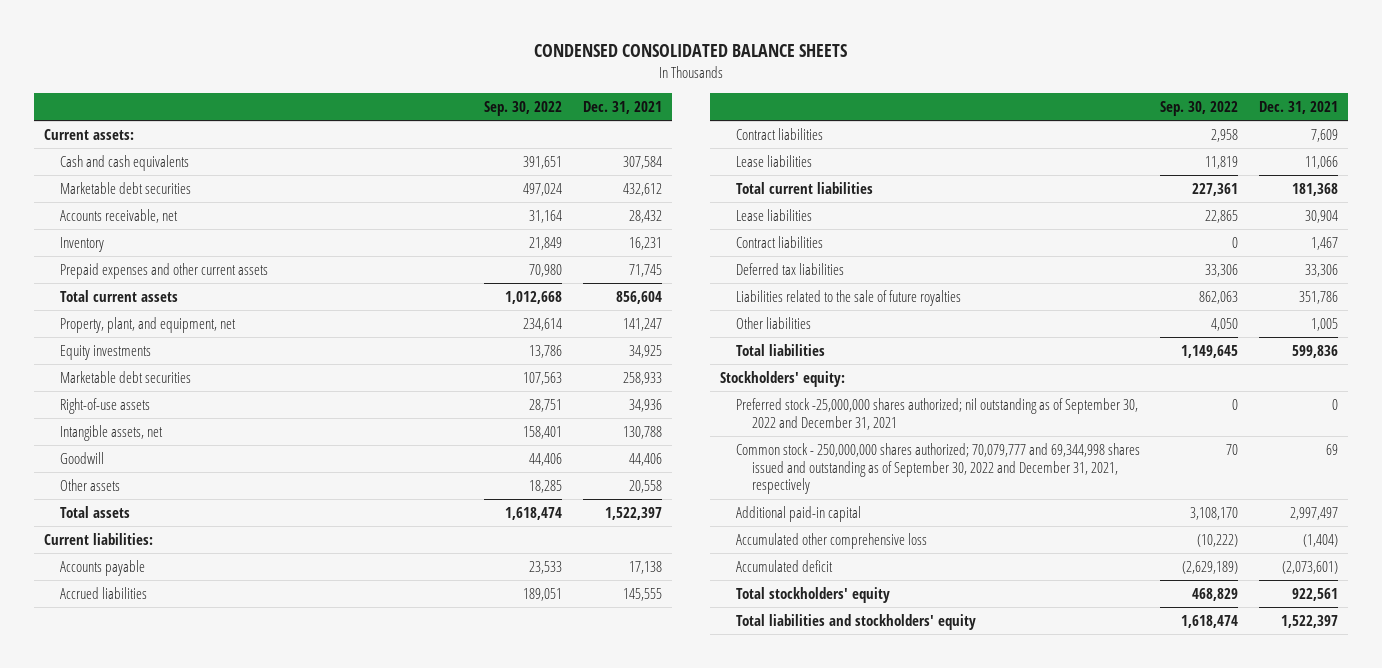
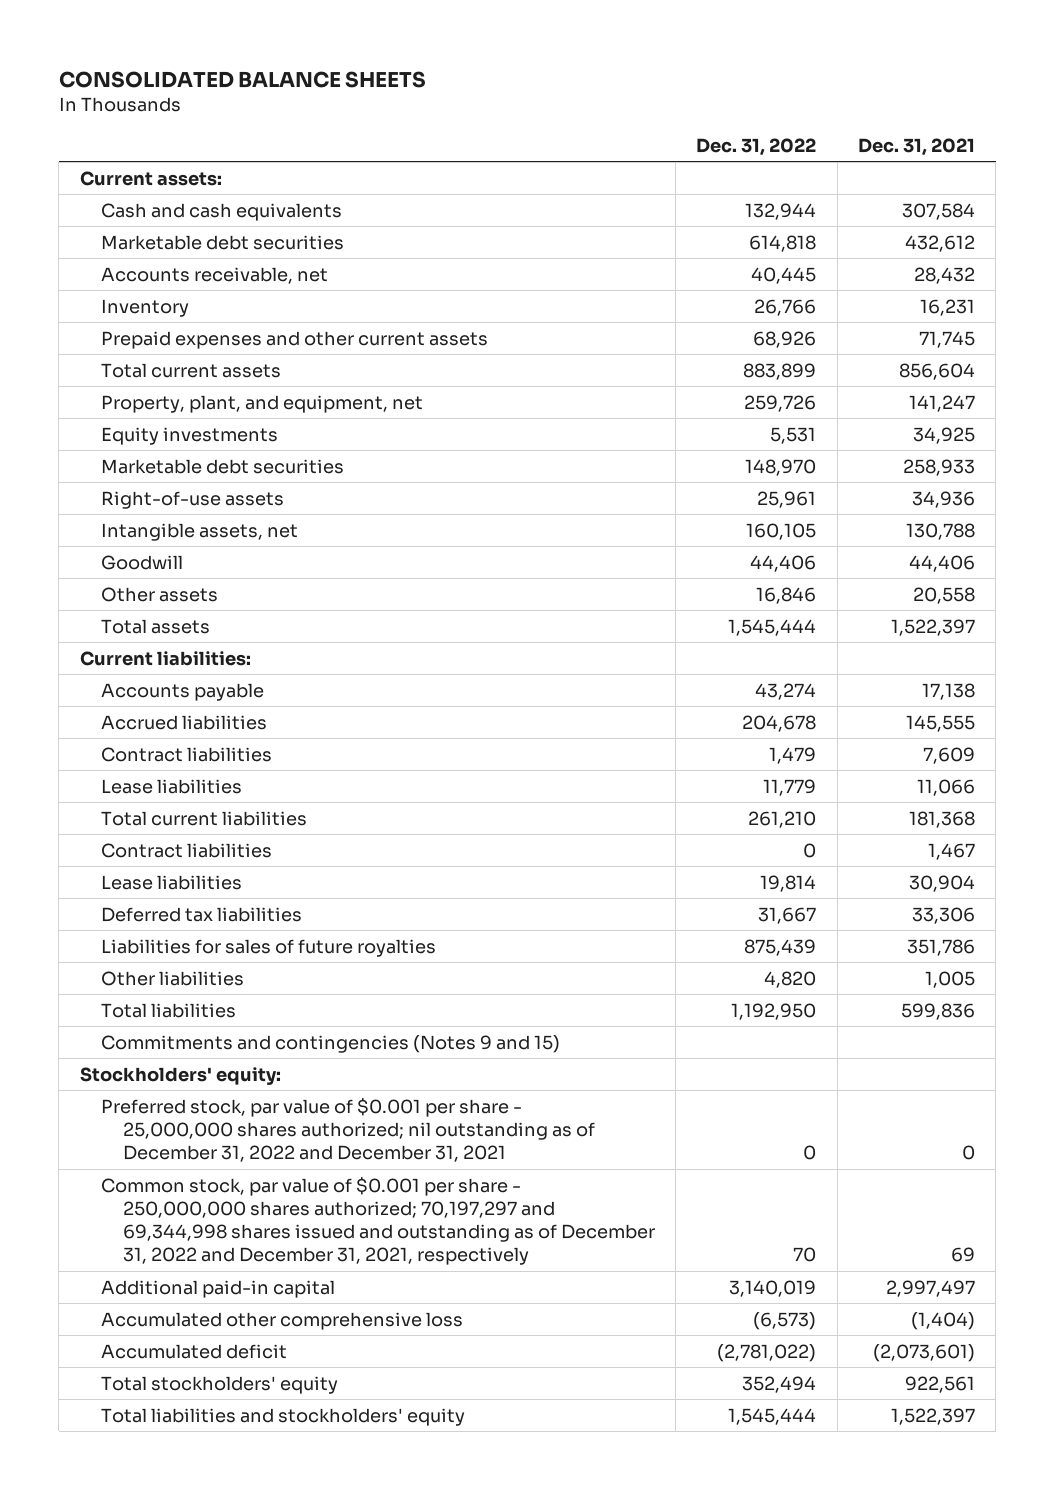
- CONDENSED CONSOLIDATED BALANCE SHEETS
+ CONSOLIDATED BALANCE SHEETS
- | Sep. 30, 2022 | Dec. 31, 2021
+ | Dec. 31, 2022 | Dec. 31, 2021
moved down: Lease liabilities | 19,814 | 30,904
- Liabilities related to the sale of future royalties | 862,063 | 351,786
+ Liabilities for sales of future royalties | 875,439 | 351,786
+ Commitments and contingencies (Notes 9 and 15)
- Preferred stock -25,000,000 shares authorized; nil outstanding as of September 30, 2022 and December 31, 2021 | 0 | 0
- Common stock - 250,000,000 shares authorized; 70,079,777 and 69,344,998 shares issued and outstanding as of September 30, 2022 and December 31, 2021, respectively | 70 | 69
+ Preferred stock, par value of $0.001 per share - 25,000,000 shares authorized; nil outstanding as of December 31, 2022 and December 31, 2021 | 0 | 0
+ Common stock, par value of $0.001 per share - 250,000,000 shares authorized; 70,197,297 and 69,344,998 shares issued and outstanding as of December 31, 2022 and December 31, 2021, respectively | 70 | 69

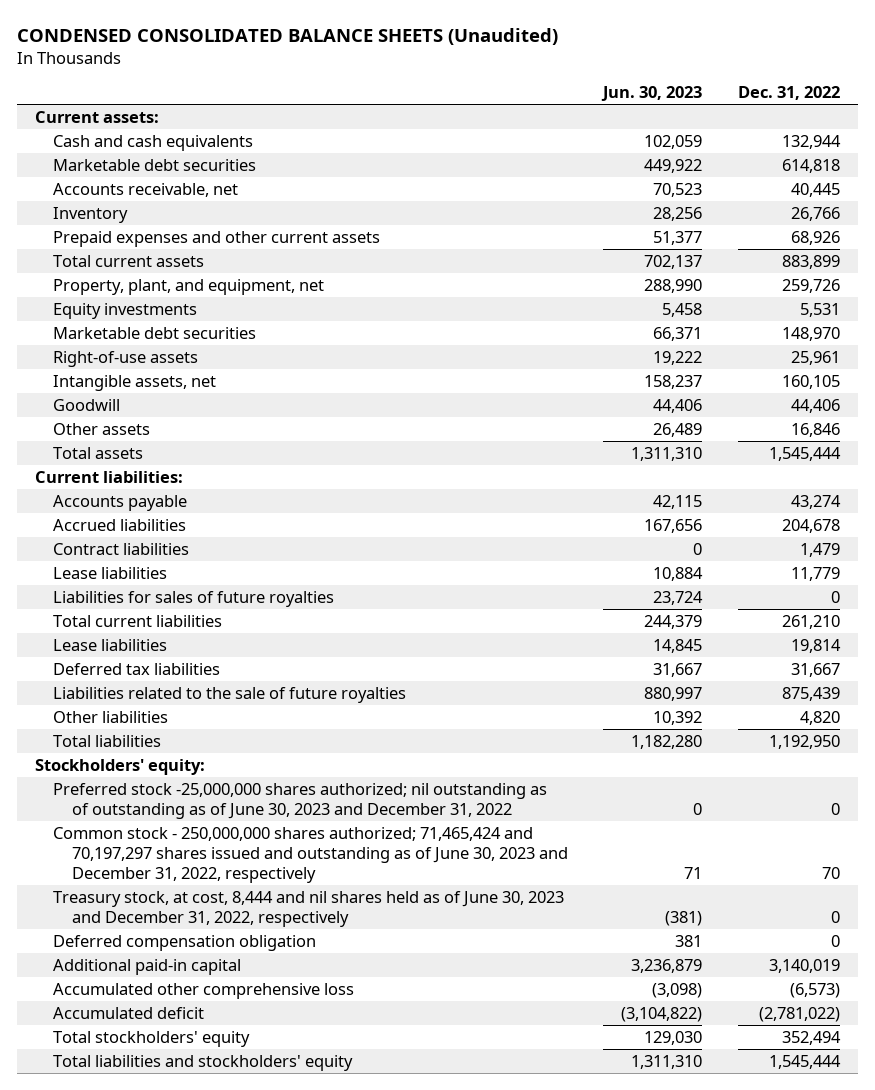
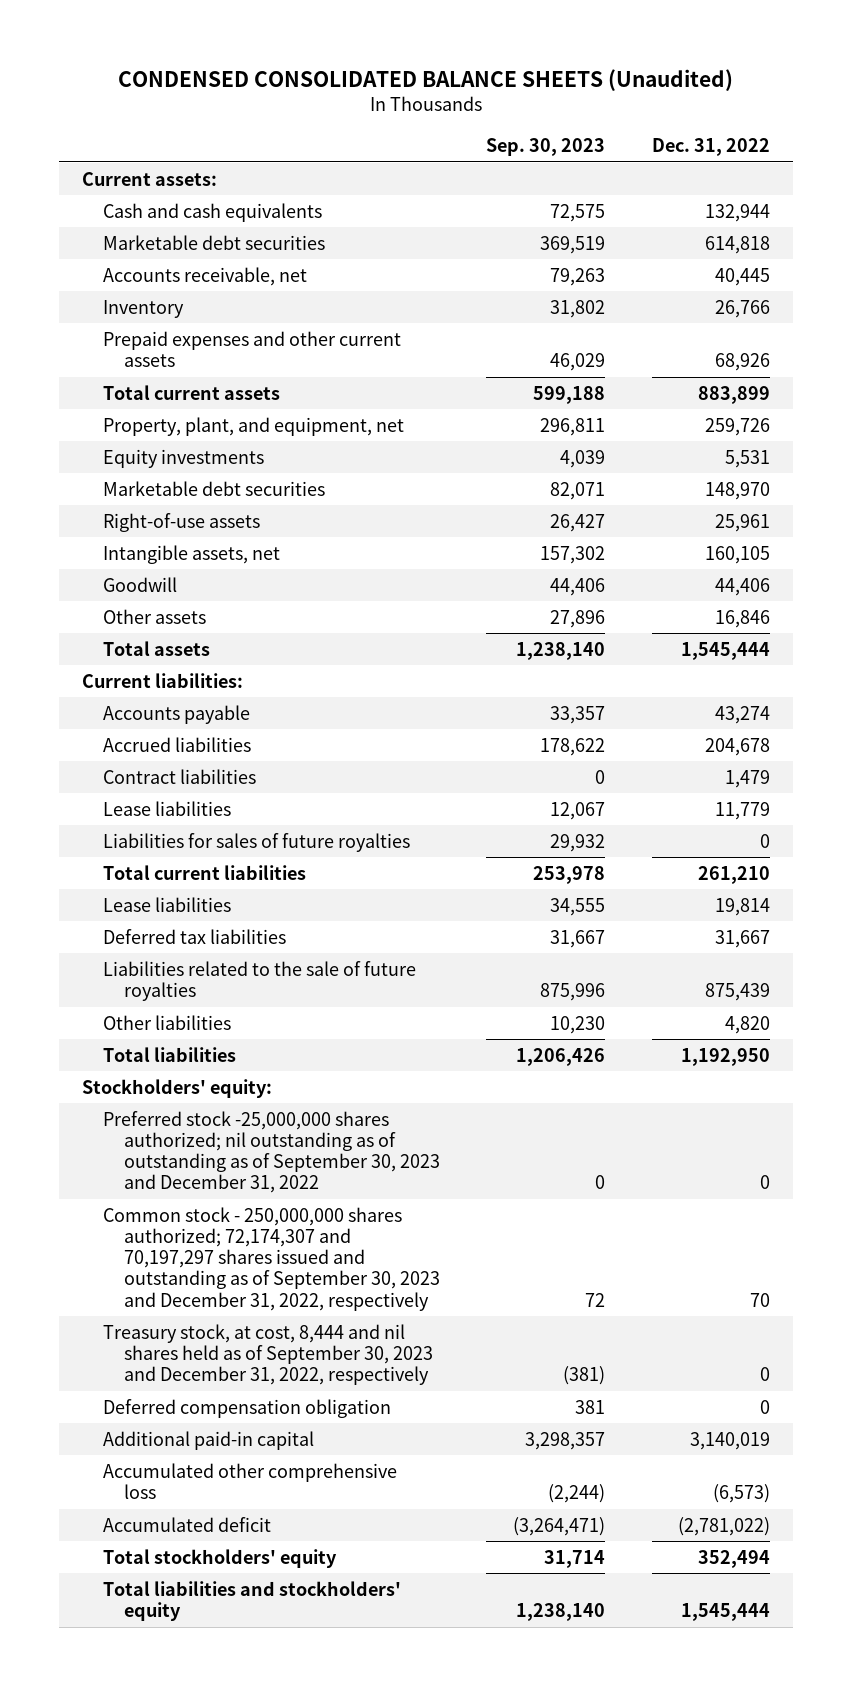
- | Jun. 30, 2023 | Dec. 31, 2022
+ | Sep. 30, 2023 | Dec. 31, 2022
- Preferred stock -25,000,000 shares authorized; nil outstanding as of outstanding as of June 30, 2023 and December 31, 2022 | 0 | 0
- Common stock - 250,000,000 shares authorized; 71,465,424 and 70,197,297 shares issued and outstanding as of June 30, 2023 and December 31, 2022, respectively | 71 | 70
- Treasury stock, at cost, 8,444 and nil shares held as of June 30, 2023 and December 31, 2022, respectively | (381) | 0
+ Preferred stock -25,000,000 shares authorized; nil outstanding as of outstanding as of September 30, 2023 and December 31, 2022 | 0 | 0
+ Common stock - 250,000,000 shares authorized; 72,174,307 and 70,197,297 shares issued and outstanding as of September 30, 2023 and December 31, 2022, respectively | 72 | 70
+ Treasury stock, at cost, 8,444 and nil shares held as of September 30, 2023 and December 31, 2022, respectively | (381) | 0

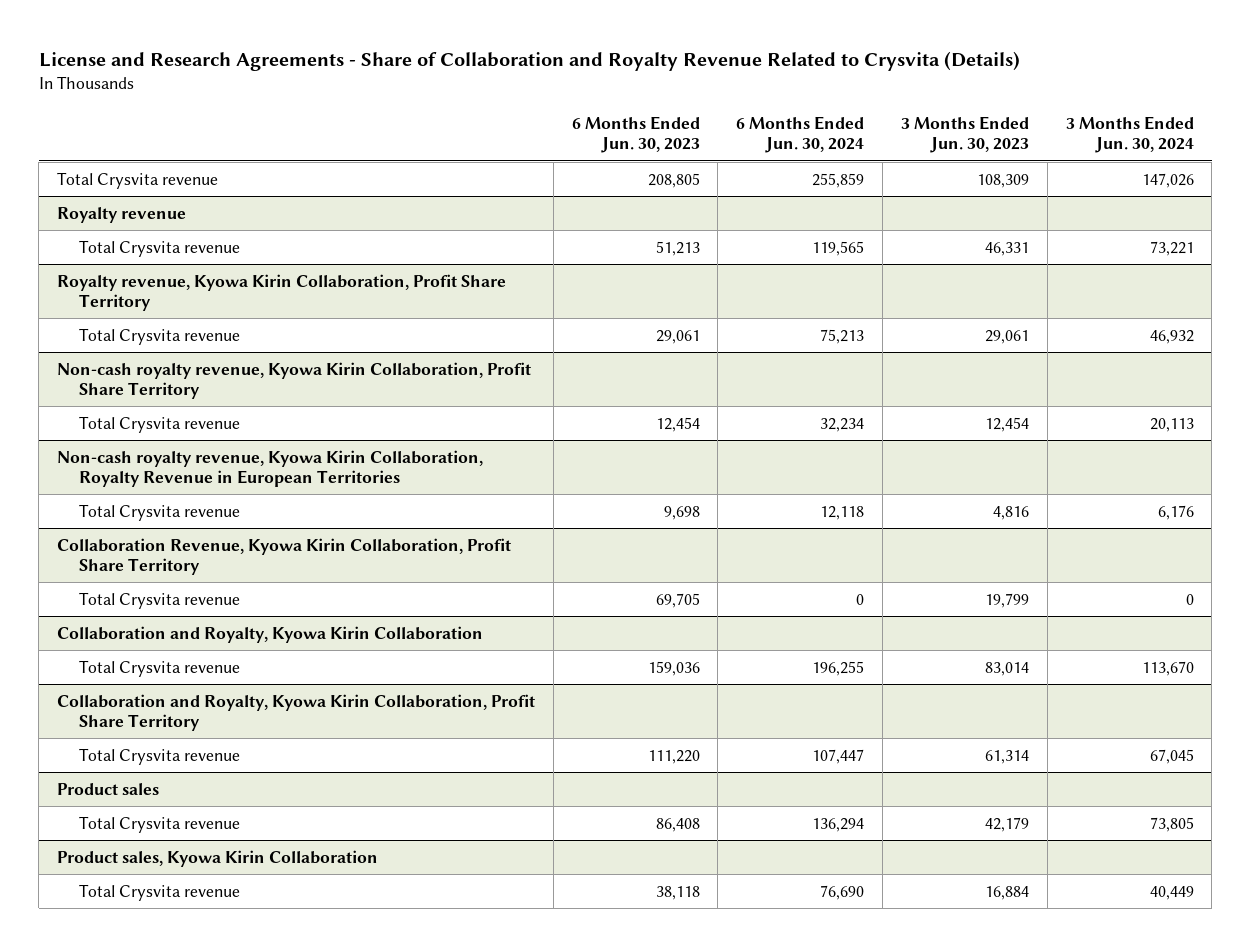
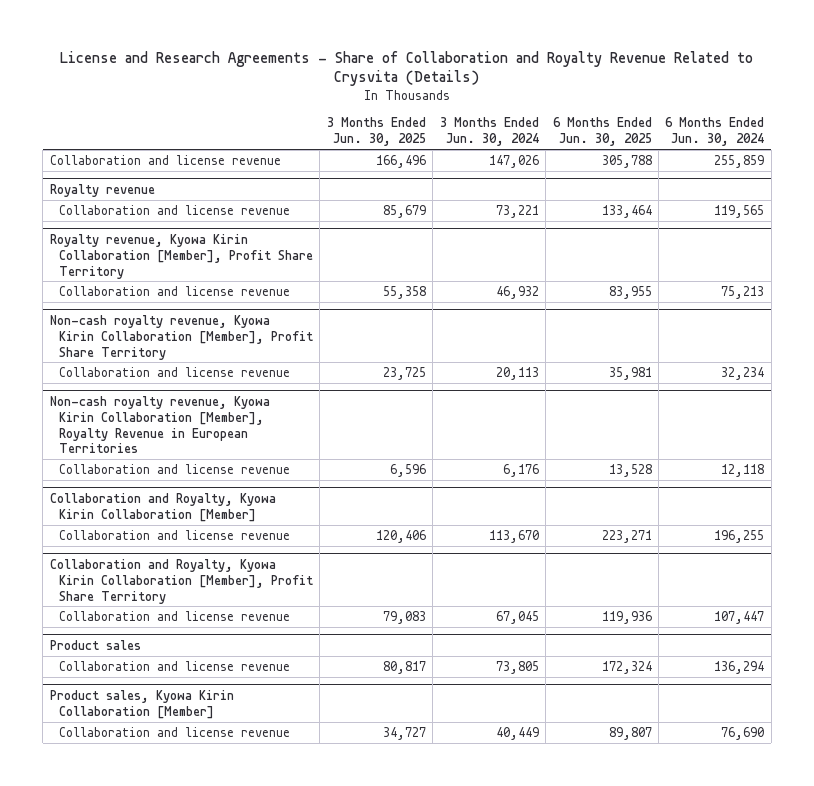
- | 6 Months Ended Jun. 30, 2023 | 6 Months Ended Jun. 30, 2024 | 3 Months Ended Jun. 30, 2023 | 3 Months Ended Jun. 30, 2024
+ | 3 Months Ended Jun. 30, 2025 | 3 Months Ended Jun. 30, 2024 | 6 Months Ended Jun. 30, 2025 | 6 Months Ended Jun. 30, 2024
- Total Crysvita revenue | 208,805 | 255,859 | 108,309 | 147,026
+ Collaboration and license revenue | 166,496 | 147,026 | 305,788 | 255,859
@ Royalty revenue
- Total Crysvita revenue | 51,213 | 119,565 | 46,331 | 73,221
- Royalty revenue, Kyowa Kirin Collaboration, Profit Share Territory
- Total Crysvita revenue | 29,061 | 75,213 | 29,061 | 46,932
- Non-cash royalty revenue, Kyowa Kirin Collaboration, Profit Share Territory
- Total Crysvita revenue | 12,454 | 32,234 | 12,454 | 20,113
- Non-cash royalty revenue, Kyowa Kirin Collaboration, Royalty Revenue in European Territories
- Total Crysvita revenue | 9,698 | 12,118 | 4,816 | 6,176
- Collaboration Revenue, Kyowa Kirin Collaboration, Profit Share Territory
- Total Crysvita revenue | 69,705 | 0 | 19,799 | 0
- Collaboration and Royalty, Kyowa Kirin Collaboration
- Total Crysvita revenue | 159,036 | 196,255 | 83,014 | 113,670
- Collaboration and Royalty, Kyowa Kirin Collaboration, Profit Share Territory
- Total Crysvita revenue | 111,220 | 107,447 | 61,314 | 67,045
@ Royalty revenue
+ Collaboration and license revenue | 85,679 | 73,221 | 133,464 | 119,565
+ Royalty revenue, Kyowa Kirin Collaboration [Member], Profit Share Territory
+ Collaboration and license revenue | 55,358 | 46,932 | 83,955 | 75,213
+ Non-cash royalty revenue, Kyowa Kirin Collaboration [Member], Profit Share Territory
+ Collaboration and license revenue | 23,725 | 20,113 | 35,981 | 32,234
+ Non-cash royalty revenue, Kyowa Kirin Collaboration [Member], Royalty Revenue in European Territories
+ Collaboration and license revenue | 6,596 | 6,176 | 13,528 | 12,118
+ Collaboration and Royalty, Kyowa Kirin Collaboration [Member]
+ Collaboration and license revenue | 120,406 | 113,670 | 223,271 | 196,255
+ Collaboration and Royalty, Kyowa Kirin Collaboration [Member], Profit Share Territory
+ Collaboration and license revenue | 79,083 | 67,045 | 119,936 | 107,447
@ Product sales
- Total Crysvita revenue | 86,408 | 136,294 | 42,179 | 73,805
- Product sales, Kyowa Kirin Collaboration
- Total Crysvita revenue | 38,118 | 76,690 | 16,884 | 40,449
@ Product sales
+ Collaboration and license revenue | 80,817 | 73,805 | 172,324 | 136,294
+ Product sales, Kyowa Kirin Collaboration [Member]
+ Collaboration and license revenue | 34,727 | 40,449 | 89,807 | 76,690

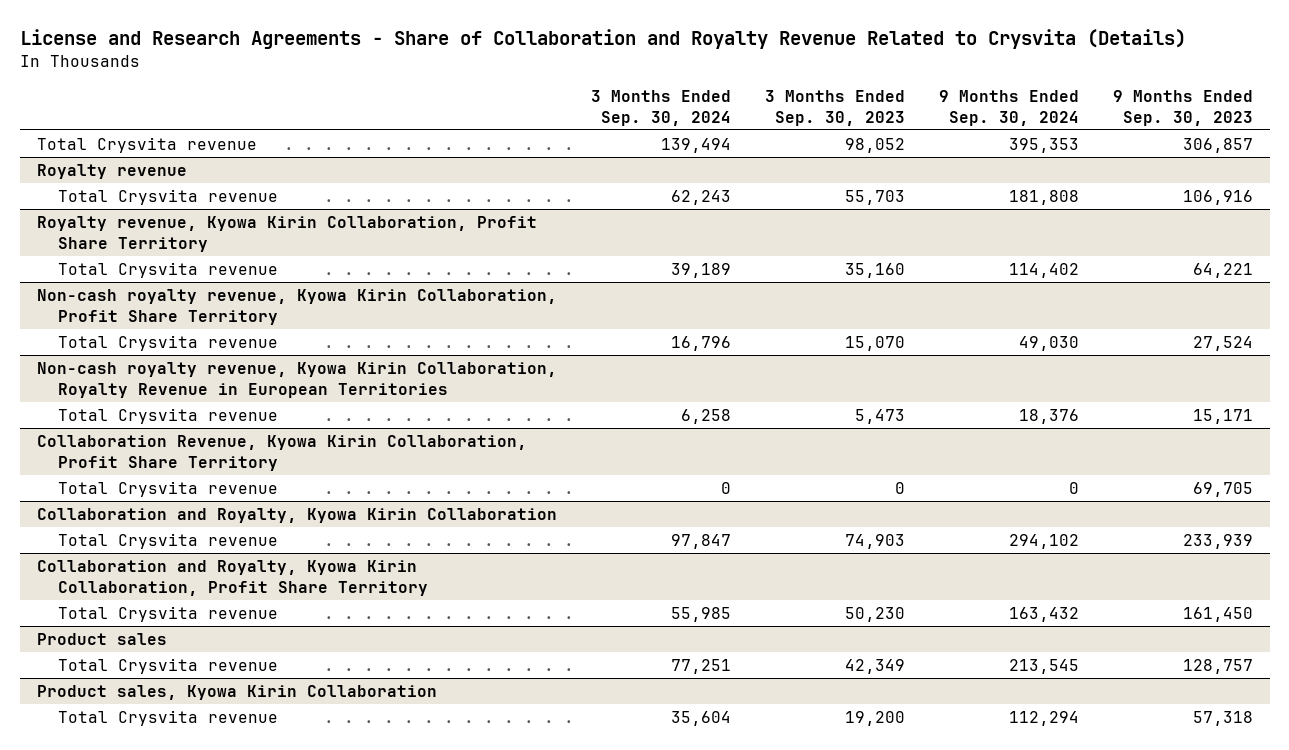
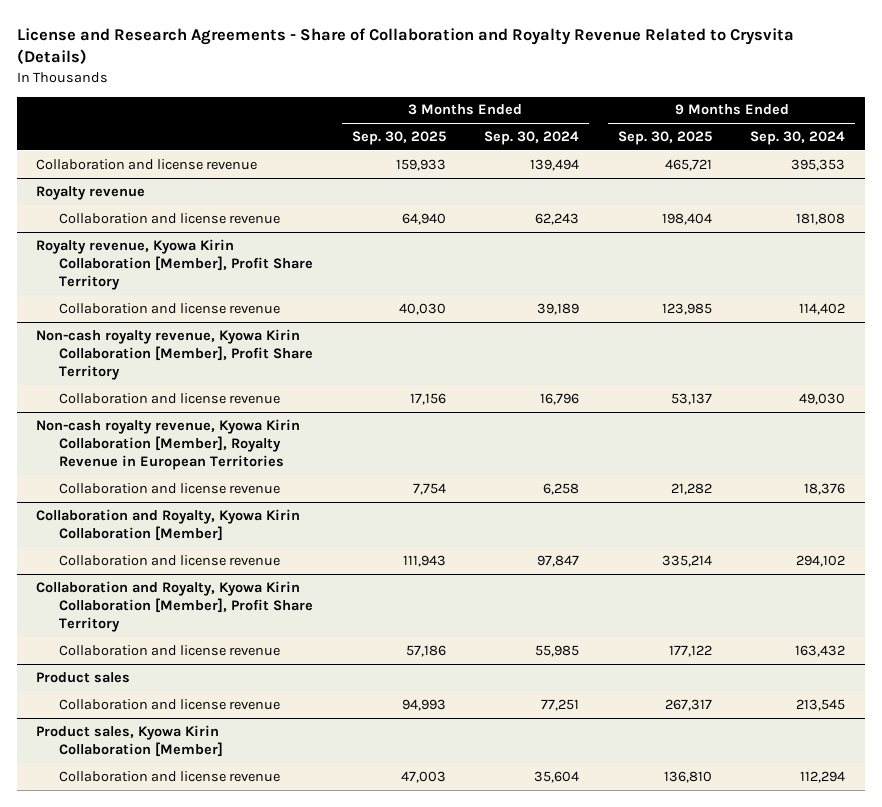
- | 3 Months Ended Sep. 30, 2024 | 3 Months Ended Sep. 30, 2023 | 9 Months Ended Sep. 30, 2024 | 9 Months Ended Sep. 30, 2023
+ | 3 Months Ended Sep. 30, 2025 | 3 Months Ended Sep. 30, 2024 | 9 Months Ended Sep. 30, 2025 | 9 Months Ended Sep. 30, 2024
- Total Crysvita revenue | 139,494 | 98,052 | 395,353 | 306,857
+ Collaboration and license revenue | 159,933 | 139,494 | 465,721 | 395,353
@ Royalty revenue
- Total Crysvita revenue | 62,243 | 55,703 | 181,808 | 106,916
- Royalty revenue, Kyowa Kirin Collaboration, Profit Share Territory
- Total Crysvita revenue | 39,189 | 35,160 | 114,402 | 64,221
- Non-cash royalty revenue, Kyowa Kirin Collaboration, Profit Share Territory
- Total Crysvita revenue | 16,796 | 15,070 | 49,030 | 27,524
- Non-cash royalty revenue, Kyowa Kirin Collaboration, Royalty Revenue in European Territories
- Total Crysvita revenue | 6,258 | 5,473 | 18,376 | 15,171
- Collaboration Revenue, Kyowa Kirin Collaboration, Profit Share Territory
- Total Crysvita revenue | 0 | 0 | 0 | 69,705
- Collaboration and Royalty, Kyowa Kirin Collaboration
- Total Crysvita revenue | 97,847 | 74,903 | 294,102 | 233,939
- Collaboration and Royalty, Kyowa Kirin Collaboration, Profit Share Territory
- Total Crysvita revenue | 55,985 | 50,230 | 163,432 | 161,450
@ Royalty revenue
+ Collaboration and license revenue | 64,940 | 62,243 | 198,404 | 181,808
+ Royalty revenue, Kyowa Kirin Collaboration [Member], Profit Share Territory
+ Collaboration and license revenue | 40,030 | 39,189 | 123,985 | 114,402
+ Non-cash royalty revenue, Kyowa Kirin Collaboration [Member], Profit Share Territory
+ Collaboration and license revenue | 17,156 | 16,796 | 53,137 | 49,030
+ Non-cash royalty revenue, Kyowa Kirin Collaboration [Member], Royalty Revenue in European Territories
+ Collaboration and license revenue | 7,754 | 6,258 | 21,282 | 18,376
+ Collaboration and Royalty, Kyowa Kirin Collaboration [Member]
+ Collaboration and license revenue | 111,943 | 97,847 | 335,214 | 294,102
+ Collaboration and Royalty, Kyowa Kirin Collaboration [Member], Profit Share Territory
+ Collaboration and license revenue | 57,186 | 55,985 | 177,122 | 163,432
@ Product sales
- Total Crysvita revenue | 77,251 | 42,349 | 213,545 | 128,757
- Product sales, Kyowa Kirin Collaboration
- Total Crysvita revenue | 35,604 | 19,200 | 112,294 | 57,318
@ Product sales
+ Collaboration and license revenue | 94,993 | 77,251 | 267,317 | 213,545
+ Product sales, Kyowa Kirin Collaboration [Member]
+ Collaboration and license revenue | 47,003 | 35,604 | 136,810 | 112,294

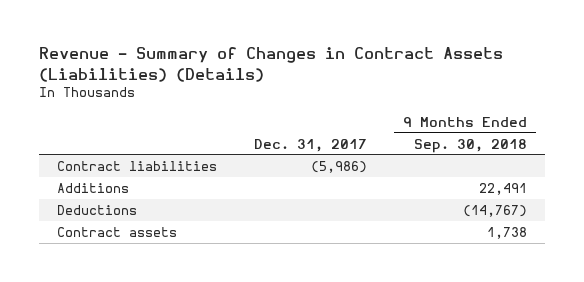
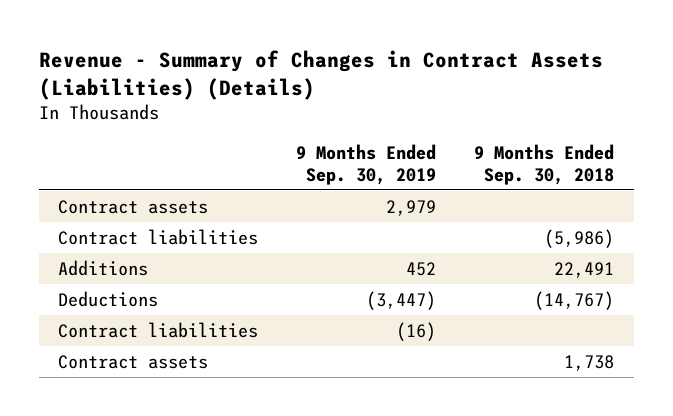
- | Dec. 31, 2017 | 9 Months Ended Sep. 30, 2018
+ | 9 Months Ended Sep. 30, 2019 | 9 Months Ended Sep. 30, 2018
+ Contract assets | 2,979 |
+ Contract liabilities | | (5,986)
moved down: Contract liabilities | (16) |

